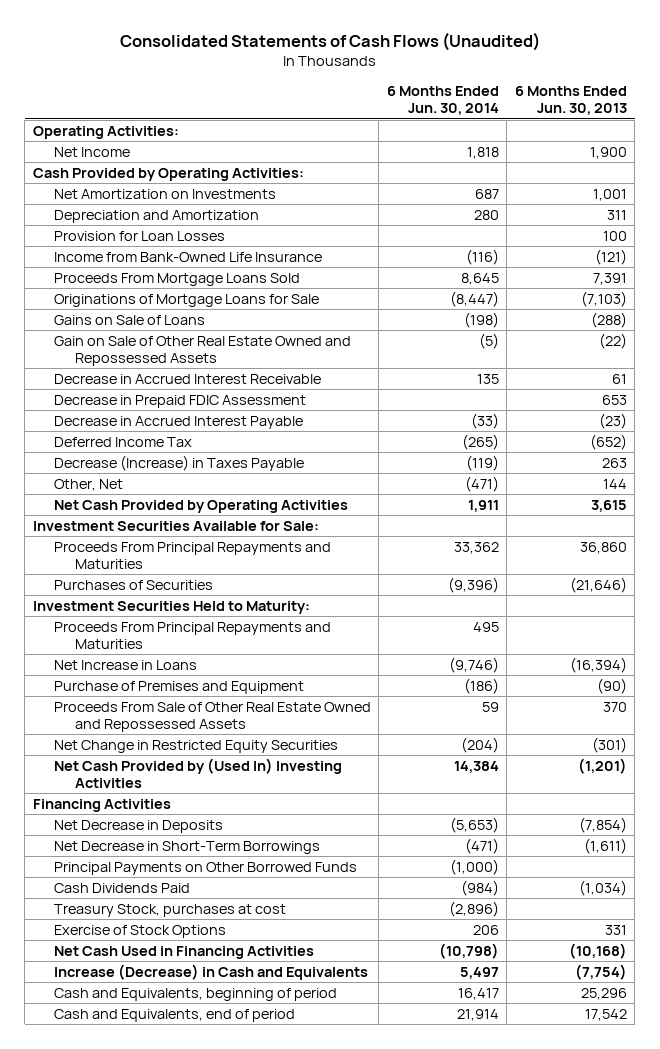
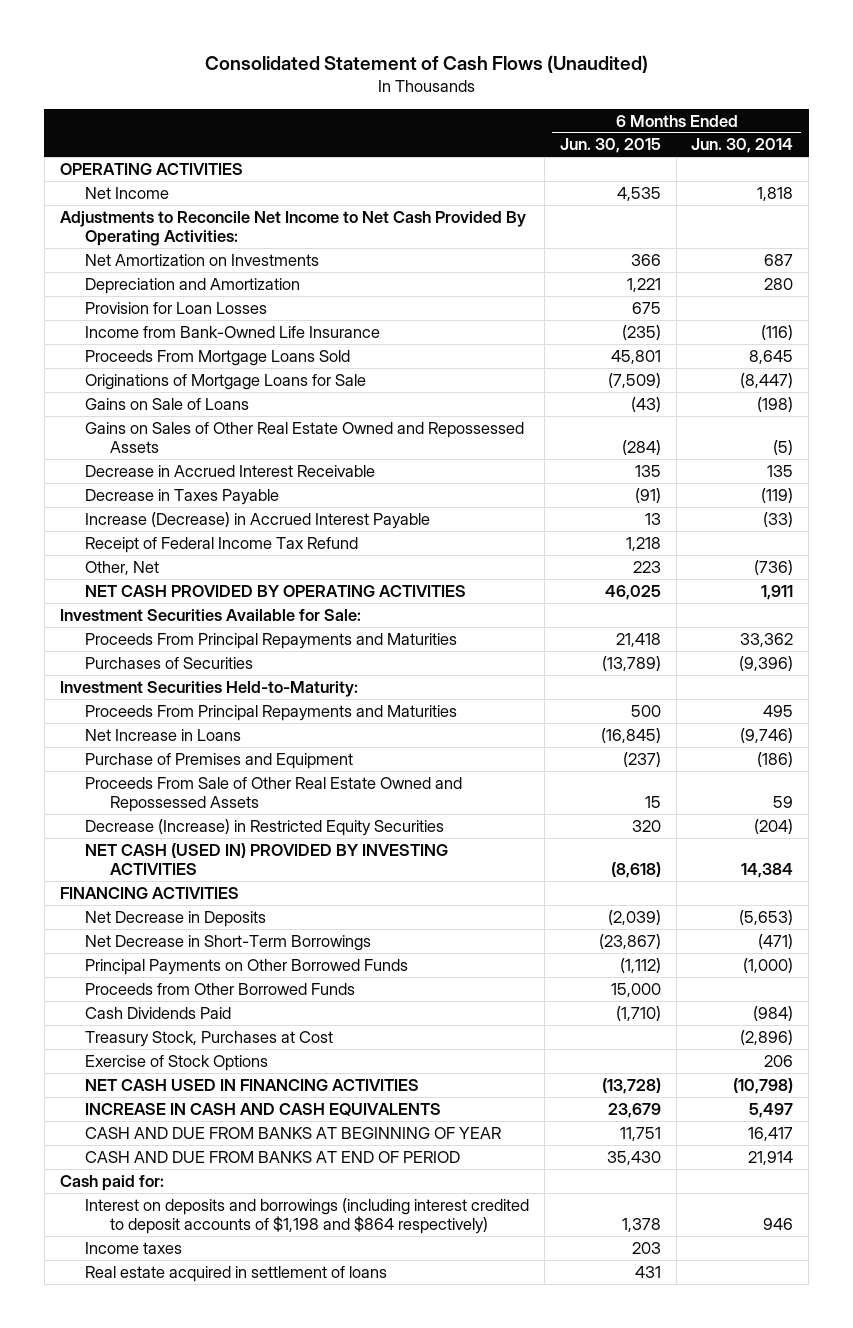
- Consolidated Statements of Cash Flows (Unaudited)
+ Consolidated Statement of Cash Flows (Unaudited)
- | 6 Months Ended Jun. 30, 2014 | 6 Months Ended Jun. 30, 2013
+ | 6 Months Ended Jun. 30, 2015 | 6 Months Ended Jun. 30, 2014
- Operating Activities:
+ OPERATING ACTIVITIES
- Cash Provided by Operating Activities:
+ Αdjustmеnts to Rеconcilе Net Income to Net Cash Provided By Operating Activities:
- Gain on Sale of Other Real Estate Owned and Repossessed Assets | (5) | (22)
+ Gains on Sales of Other Real Estate Owned and Repossessed Assets | (284) | (5)
- Decrease in Prepaid FDIC Assessment | | 653
- Decrease in Accrued Interest Payable | (33) | (23)
- Deferred Income Tax | (265) | (652)
- Decrease (Increase) in Taxes Payable | (119) | 263
- Other, Net | (471) | 144
- Net Cash Provided by Operating Activities | 1,911 | 3,615
+ Decrease in Taxes Payable | (91) | (119)
+ Increase (Decrease) in Accrued Interest Payable | 13 | (33)
+ Receipt of Federal Income Tax Refund | 1,218 |
+ Other, Net | 223 | (736)
+ NET CASH PROVIDED BY OPERATING ACTIVITIES | 46,025 | 1,911
- Investment Securities Held to Maturity:
+ Investment Securities Held-to-Maturity:
- Net Change in Restricted Equity Securities | (204) | (301)
- Net Cash Provided by (Used In) Investing Activities | 14,384 | (1,201)
- Financing Activities
+ Decrease (Increase) in Restricted Equity Securities | 320 | (204)
+ NET CASH (USED IN) PROVIDED BY INVESTING ACTIVITIES | (8,618) | 14,384
+ FINANCING ACTIVITIES
+ Proceeds from Other Borrowed Funds | 15,000 |
- Treasury Stock, purchases at cost | (2,896) |
+ Treasury Stock, Purchases at Cost | | (2,896)
- Net Cash Used in Financing Activities | (10,798) | (10,168)
- Increase (Decrease) in Cash and Equivalents | 5,497 | (7,754)
- Cash and Equivalents, beginning of period | 16,417 | 25,296
- Cash and Equivalents, end of period | 21,914 | 17,542
+ NET CASH USED IN FINANCING ACTIVITIES | (13,728) | (10,798)
+ INCREASE IN CASH AND CASH EQUIVALENTS | 23,679 | 5,497
+ CASH AND DUE FROM BANKS AT BEGINNING OF YEAR | 11,751 | 16,417
+ CASH AND DUE FROM BANKS AT END OF PERIOD | 35,430 | 21,914
+ Cash paid for:
+ Interest on deposits and borrowings (including interest credited to deposit accounts of $1,198 and $864 respectively) | 1,378 | 946
+ Income taxes | 203 |
+ Real estate acquired in settlement of loans | 431 |

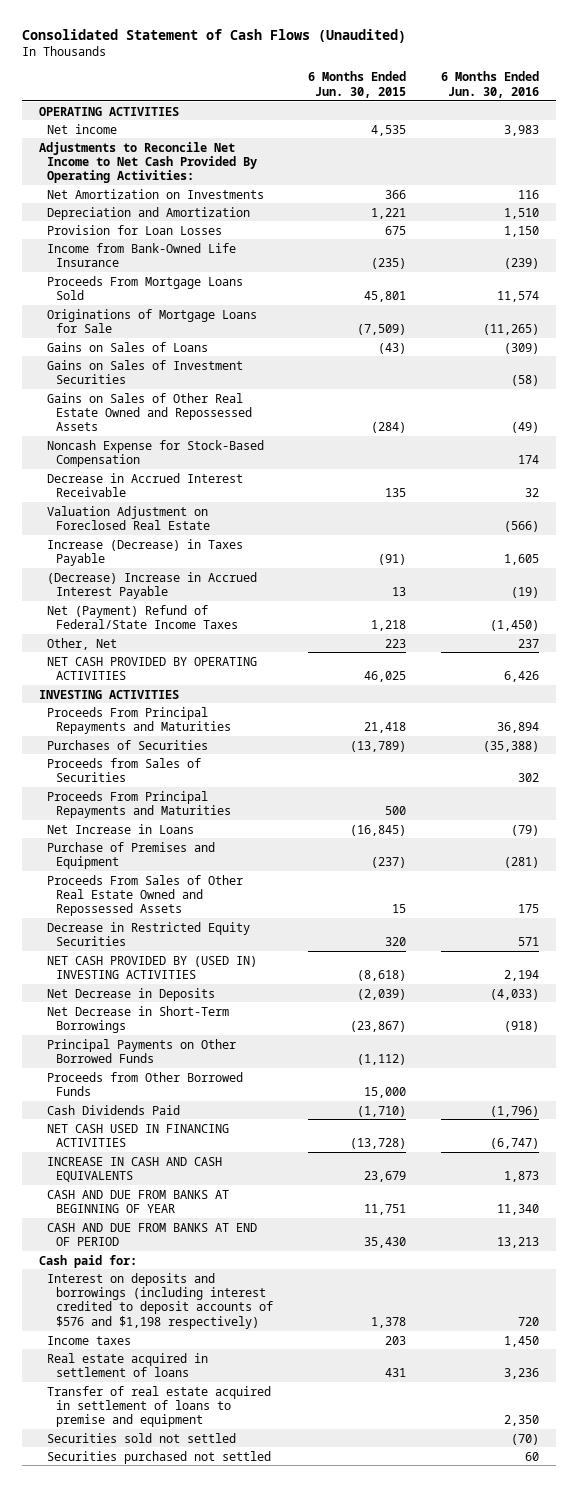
- | 6 Months Ended Jun. 30, 2015 | 6 Months Ended Jun. 30, 2014
+ | 6 Months Ended Jun. 30, 2015 | 6 Months Ended Jun. 30, 2016
- Net Income | 4,535 | 1,818
- Αdjustmеnts to Rеconcilе Net Income to Net Cash Provided By Operating Activities:
+ Net income | 4,535 | 3,983
+ Adjustments to Reconcile Net Income to Net Cash Provided By Operating Activities:
- Gains on Sale of Loans | (43) | (198)
+ Gains on Sales of Loans | (43) | (309)
+ Gains on Sales of Investment Securities | | (58)
+ Noncash Expense for Stock-Based Compensation | | 174
- Decrease in Taxes Payable | (91) | (119)
- Increase (Decrease) in Accrued Interest Payable | 13 | (33)
- Receipt of Federal Income Tax Refund | 1,218 |
+ Valuation Adjustment on Foreclosed Real Estate | | (566)
+ Increase (Decrease) in Taxes Payable | (91) | 1,605
+ (Decrease) Increase in Accrued Interest Payable | 13 | (19)
+ Net (Payment) Refund of Federal/State Income Taxes | 1,218 | (1,450)
- Investment Securities Available for Sale:
+ INVESTING ACTIVITIES
- Investment Securities Held-to-Maturity:
+ Proceeds from Sales of Securities | | 302
- Proceeds From Sale of Other Real Estate Owned and Repossessed Assets | 15 | 59
- Decrease (Increase) in Restricted Equity Securities | 320 | (204)
- NET CASH (USED IN) PROVIDED BY INVESTING ACTIVITIES | (8,618) | 14,384
- FINANCING ACTIVITIES
+ Proceeds From Sales of Other Real Estate Owned and Repossessed Assets | 15 | 175
+ Decrease in Restricted Equity Securities | 320 | 571
+ NET CASH PROVIDED BY (USED IN) INVESTING ACTIVITIES | (8,618) | 2,194
- Treasury Stock, Purchases at Cost | | (2,896)
- Exercise of Stock Options | | 206
- Interest on deposits and borrowings (including interest credited to deposit accounts of $1,198 and $864 respectively) | 1,378 | 946
+ Interest on deposits and borrowings (including interest credited to deposit accounts of $576 and $1,198 respectively) | 1,378 | 720
+ Transfer of real estate acquired in settlement of loans to premise and equipment | | 2,350
+ Securities sold not settled | | (70)
+ Securities purchased not settled | | 60

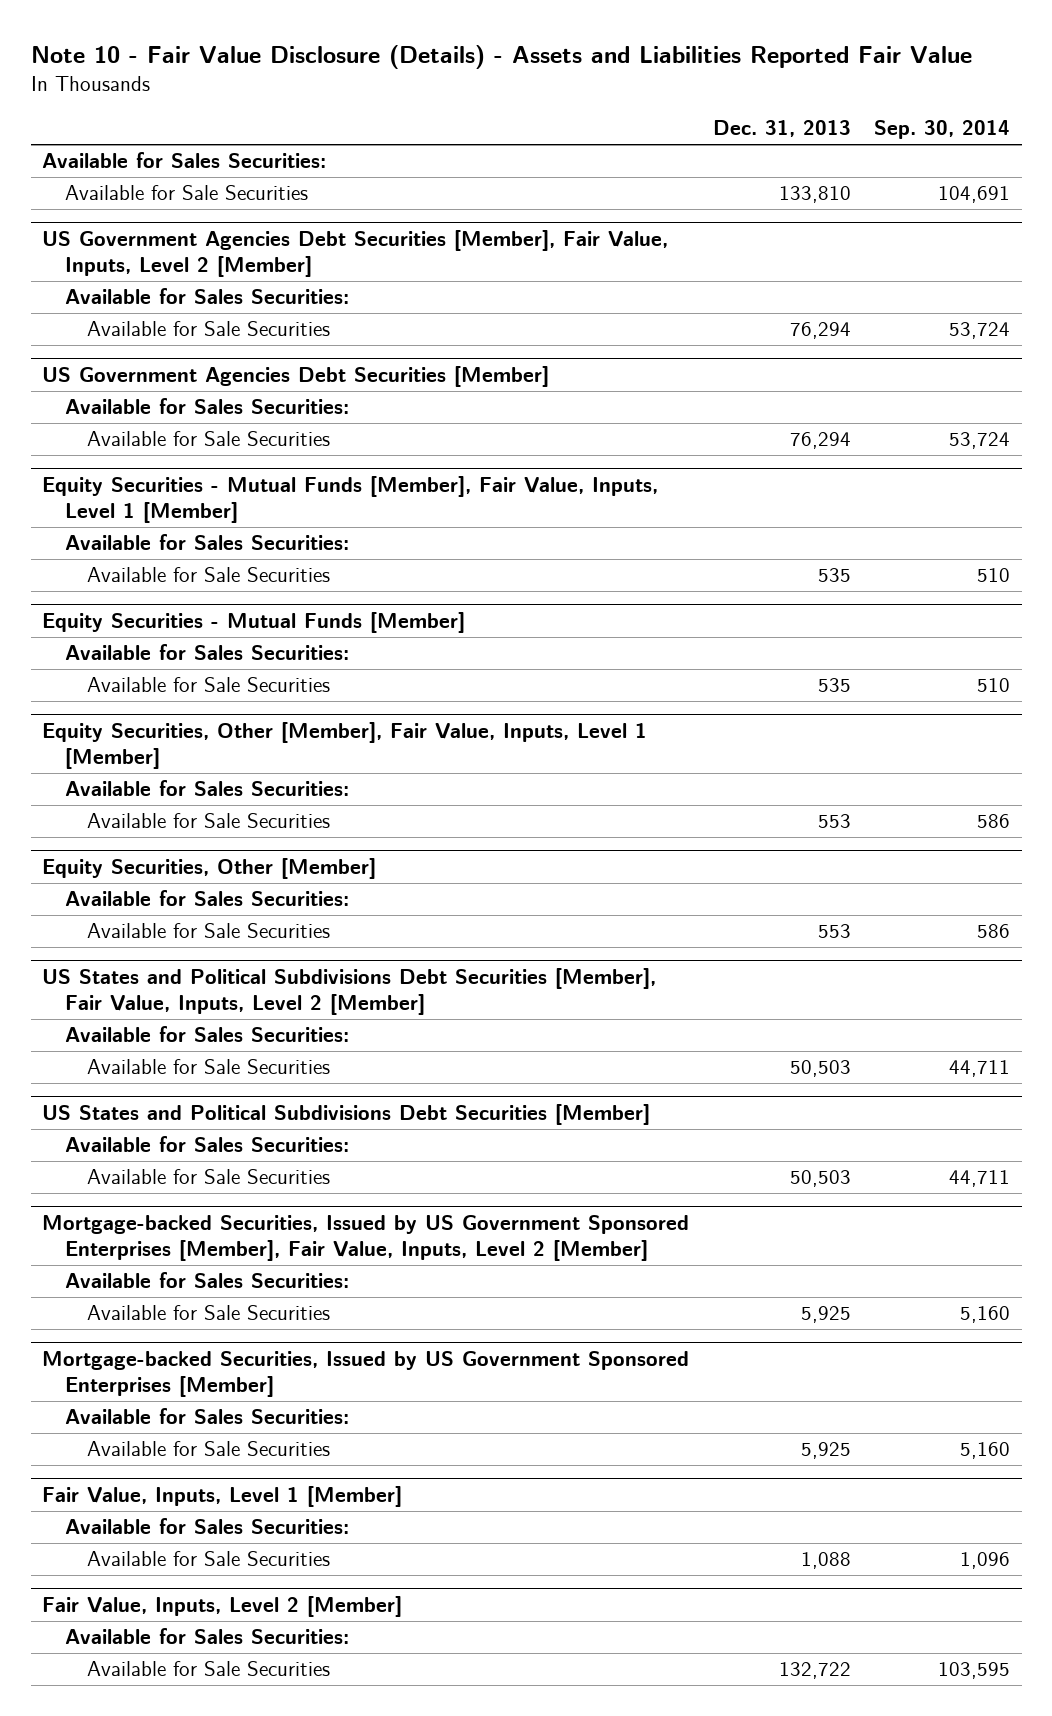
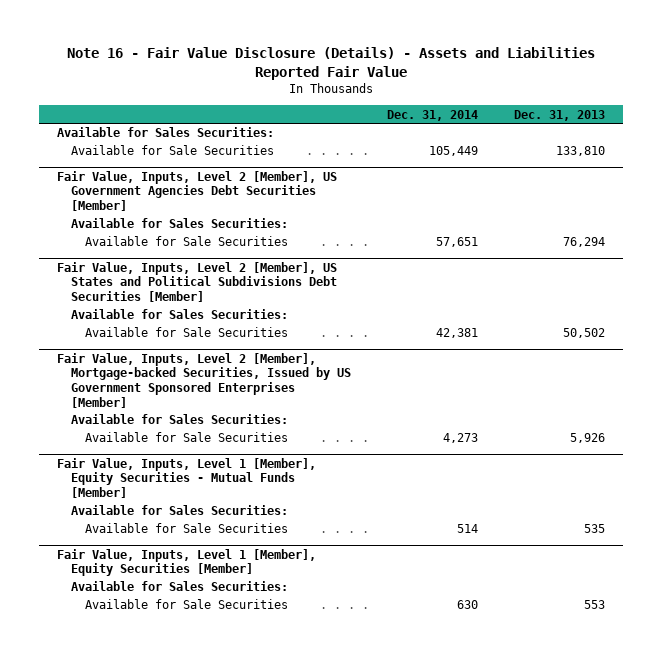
- Note 10 - Fair Value Disclosure (Details) - Assets and Liabilities Reported Fair Value
+ Note 16 - Fair Value Disclosure (Details) - Assets and Liabilities Reported Fair Value
- | Dec. 31, 2013 | Sep. 30, 2014
+ | Dec. 31, 2014 | Dec. 31, 2013
- US Government Agencies Debt Securities [Member], Fair Value, Inputs, Level 2 [Member]
+ Fair Value, Inputs, Level 2 [Member], US Government Agencies Debt Securities [Member]
- US Government Agencies Debt Securities [Member]
+ Fair Value, Inputs, Level 2 [Member], US States and Political Subdivisions Debt Securities [Member]
- Available for Sale Securities | 76,294 | 53,724
- Equity Securities - Mutual Funds [Member], Fair Value, Inputs, Level 1 [Member]
+ Available for Sale Securities | 42,381 | 50,502
+ Fair Value, Inputs, Level 2 [Member], Mortgage-backed Securities, Issued by US Government Sponsored Enterprises [Member]
- Available for Sale Securities | 535 | 510
- Equity Securities - Mutual Funds [Member]
+ Available for Sale Securities | 4,273 | 5,926
+ Fair Value, Inputs, Level 1 [Member], Equity Securities - Mutual Funds [Member]
- Equity Securities, Other [Member], Fair Value, Inputs, Level 1 [Member]
- Available for Sales Securities:
- Available for Sale Securities | 553 | 586
- Equity Securities, Other [Member]
+ Fair Value, Inputs, Level 1 [Member], Equity Securities [Member]
- US States and Political Subdivisions Debt Securities [Member], Fair Value, Inputs, Level 2 [Member]
- Available for Sales Securities:
- Available for Sale Securities | 50,503 | 44,711
- US States and Political Subdivisions Debt Securities [Member]
- Available for Sales Securities:
- Available for Sale Securities | 50,503 | 44,711
- Mortgage-backed Securities, Issued by US Government Sponsored Enterprises [Member], Fair Value, Inputs, Level 2 [Member]
- Available for Sales Securities:
- Available for Sale Securities | 5,925 | 5,160
- Mortgage-backed Securities, Issued by US Government Sponsored Enterprises [Member]
- Available for Sales Securities:
- Available for Sale Securities | 5,925 | 5,160
- Fair Value, Inputs, Level 1 [Member]
- Available for Sales Securities:
- Available for Sale Securities | 1,088 | 1,096
- Fair Value, Inputs, Level 2 [Member]
- Available for Sales Securities:
- Available for Sale Securities | 132,722 | 103,595

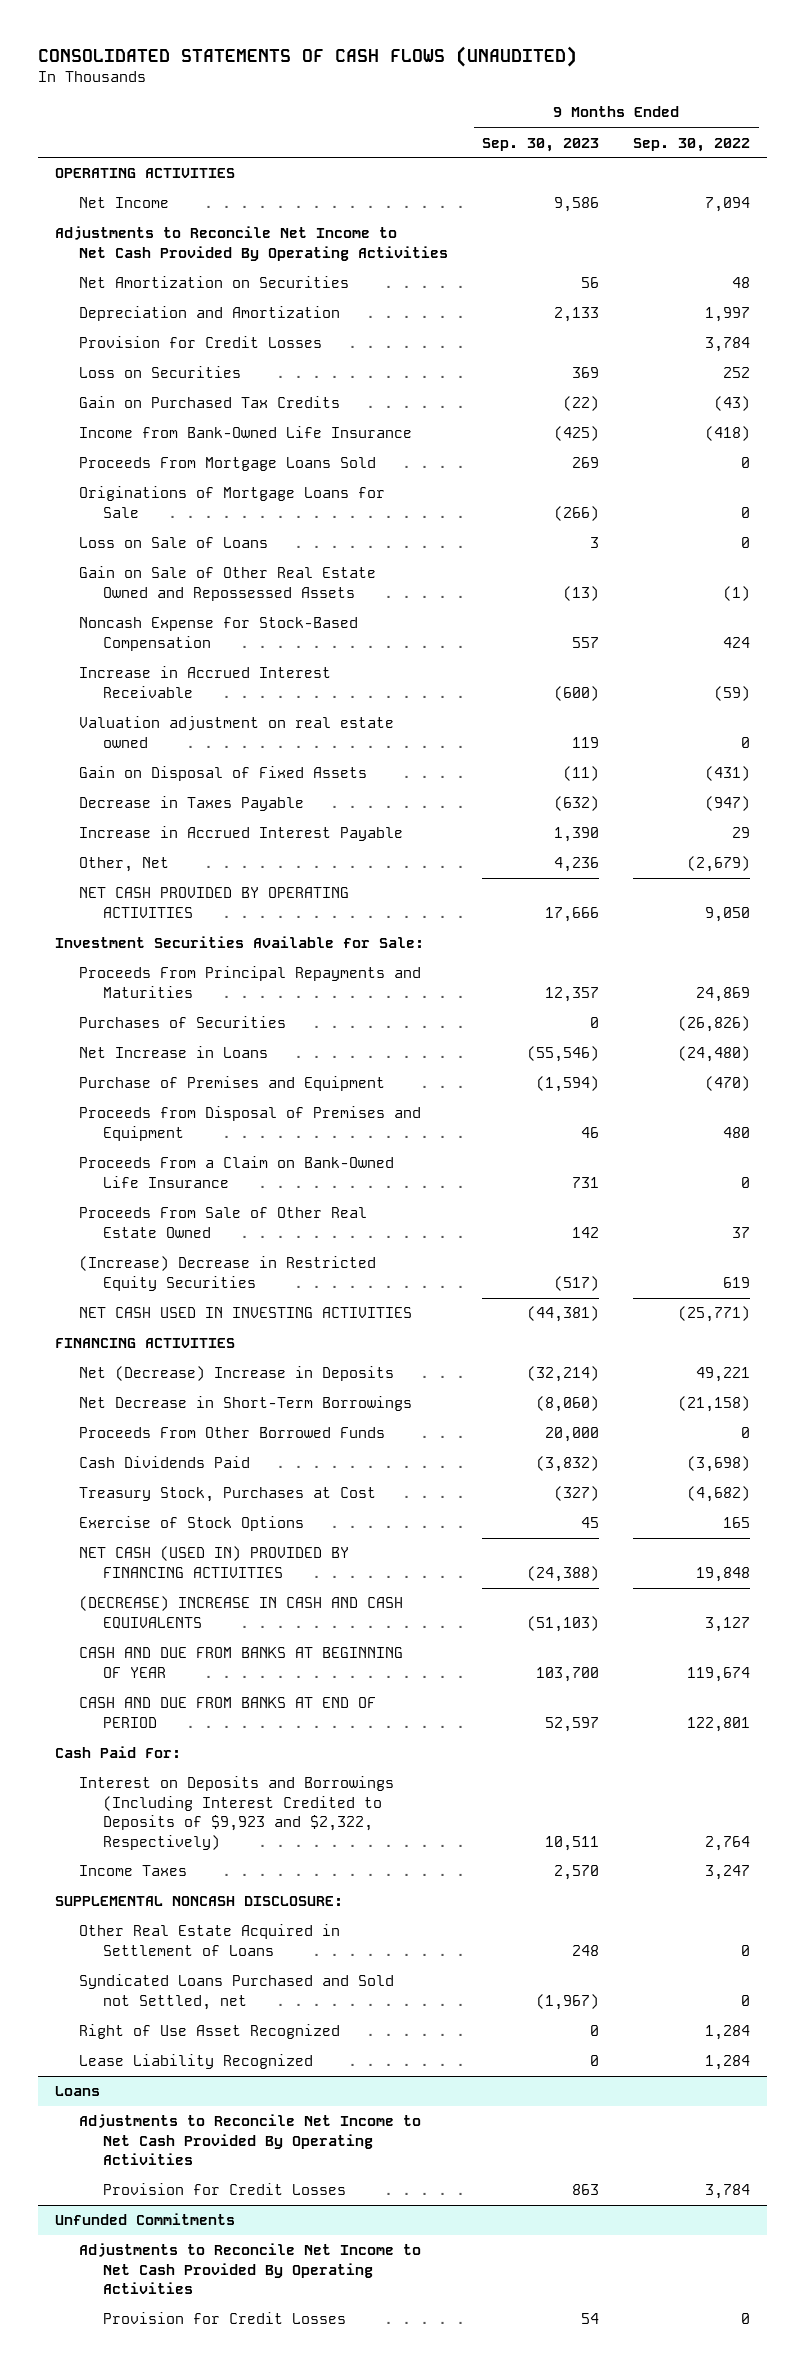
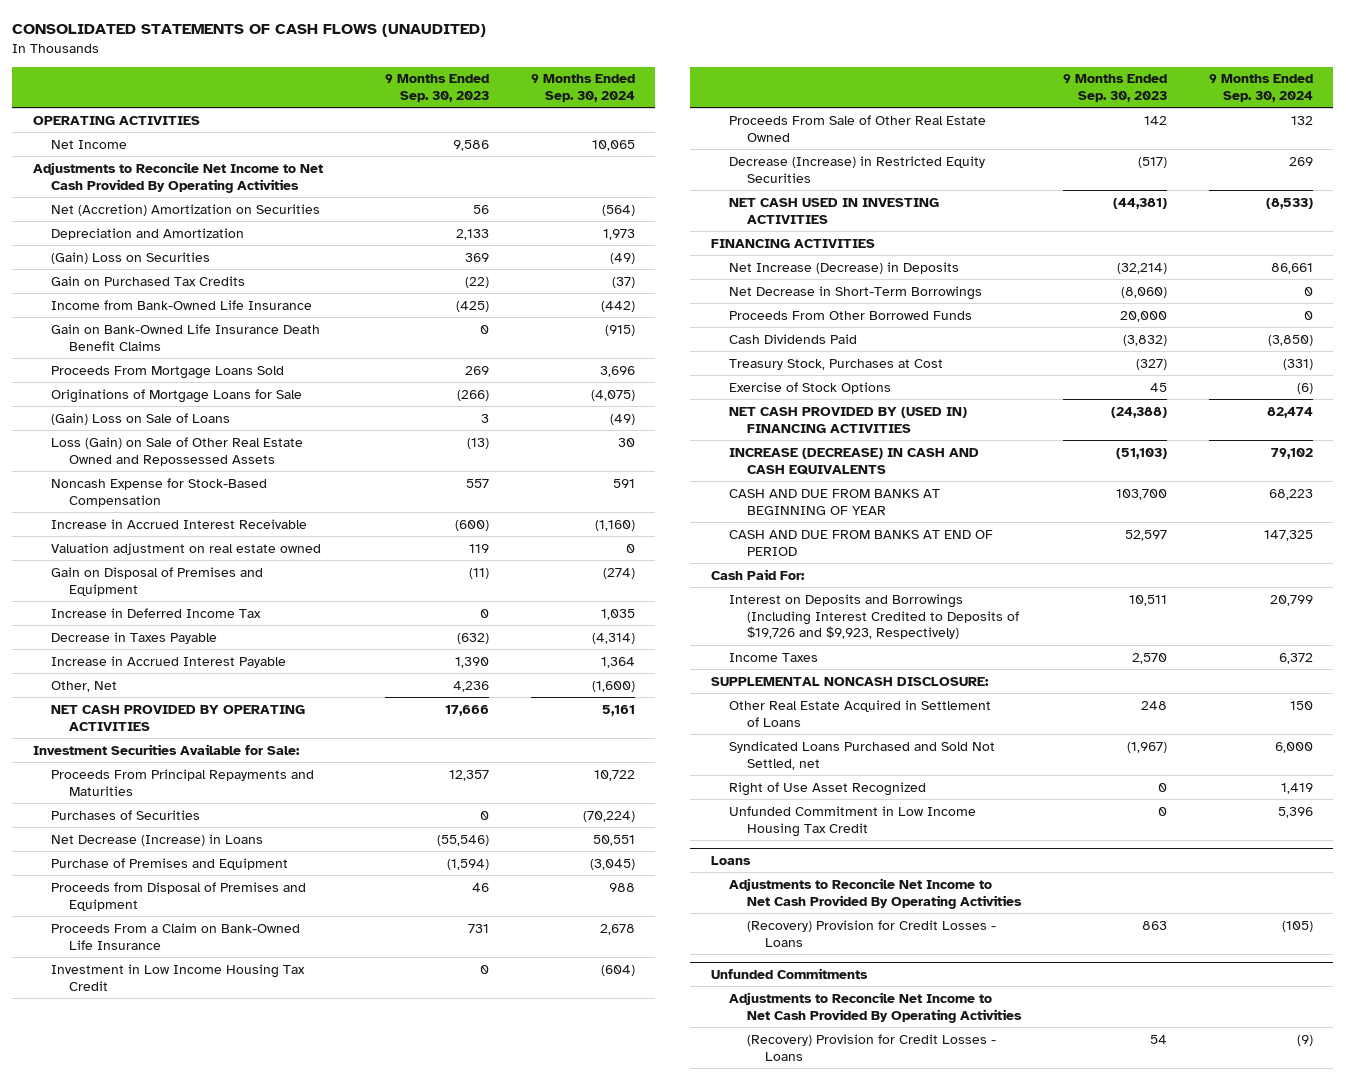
- | 9 Months Ended Sep. 30, 2023 | 9 Months Ended Sep. 30, 2022
+ | 9 Months Ended Sep. 30, 2023 | 9 Months Ended Sep. 30, 2024
- Net Amortization on Securities | 56 | 48
+ Net (Accretion) Amortization on Securities | 56 | (564)
- Provision for Credit Losses | | 3,784
- Loss on Securities | 369 | 252
+ (Gain) Loss on Securities | 369 | (49)
+ Gain on Bank-Owned Life Insurance Death Benefit Claims | 0 | (915)
- Loss on Sale of Loans | 3 | 0
- Gain on Sale of Other Real Estate Owned and Repossessed Assets | (13) | (1)
+ (Gain) Loss on Sale of Loans | 3 | (49)
+ Loss (Gain) on Sale of Other Real Estate Owned and Repossessed Assets | (13) | 30
- Gain on Disposal of Fixed Assets | (11) | (431)
+ Gain on Disposal of Premises and Equipment | (11) | (274)
+ Increase in Deferred Income Tax | 0 | 1,035
- Net Increase in Loans | (55,546) | (24,480)
+ Net Decrease (Increase) in Loans | (55,546) | 50,551
+ Investment in Low Income Housing Tax Credit | 0 | (604)
- (Increase) Decrease in Restricted Equity Securities | (517) | 619
+ Decrease (Increase) in Restricted Equity Securities | (517) | 269
- Net (Decrease) Increase in Deposits | (32,214) | 49,221
+ Net Increase (Decrease) in Deposits | (32,214) | 86,661
- NET CASH (USED IN) PROVIDED BY FINANCING ACTIVITIES | (24,388) | 19,848
- (DECREASE) INCREASE IN CASH AND CASH EQUIVALENTS | (51,103) | 3,127
+ NET CASH PROVIDED BY (USED IN) FINANCING ACTIVITIES | (24,388) | 82,474
+ INCREASE (DECREASE) IN CASH AND CASH EQUIVALENTS | (51,103) | 79,102
- Interest on Deposits and Borrowings (Including Interest Credited to Deposits of $9,923 and $2,322, Respectively) | 10,511 | 2,764
+ Interest on Deposits and Borrowings (Including Interest Credited to Deposits of $19,726 and $9,923, Respectively) | 10,511 | 20,799
- Syndicated Loans Purchased and Sold not Settled, net | (1,967) | 0
+ Syndicated Loans Purchased and Sold Not Settled, net | (1,967) | 6,000
- Lease Liability Recognized | 0 | 1,284
+ Unfunded Commitment in Low Income Housing Tax Credit | 0 | 5,396
@ Loans
- Provision for Credit Losses | 863 | 3,784
+ (Recovery) Provision for Credit Losses - Loans | 863 | (105)
@ Unfunded Commitments
- Provision for Credit Losses | 54 | 0
+ (Recovery) Provision for Credit Losses - Loans | 54 | (9)

